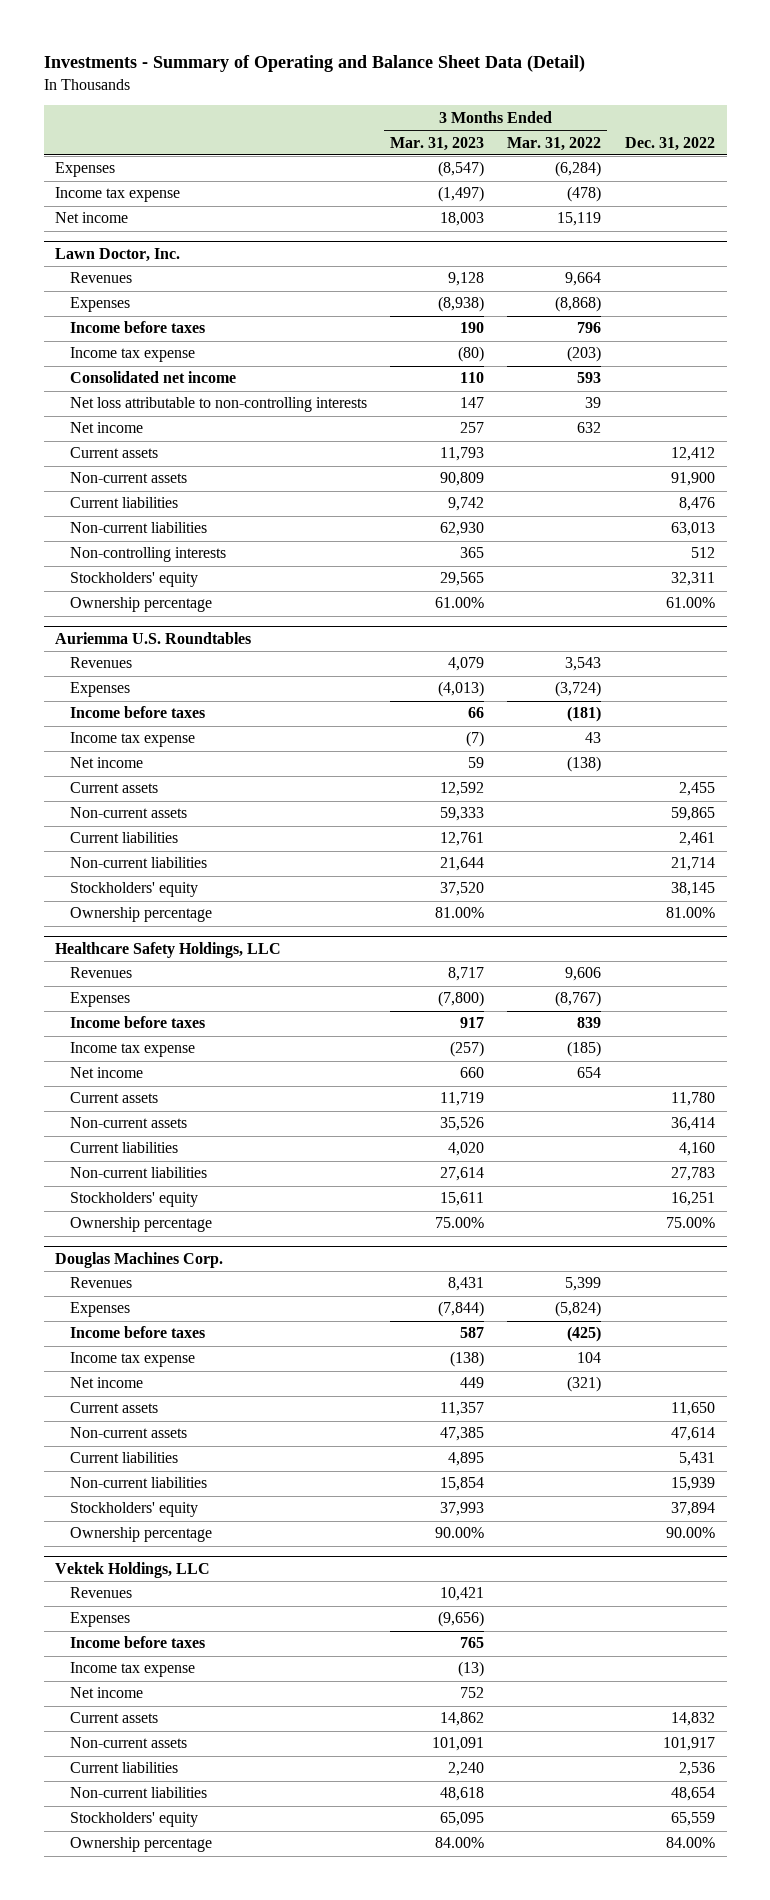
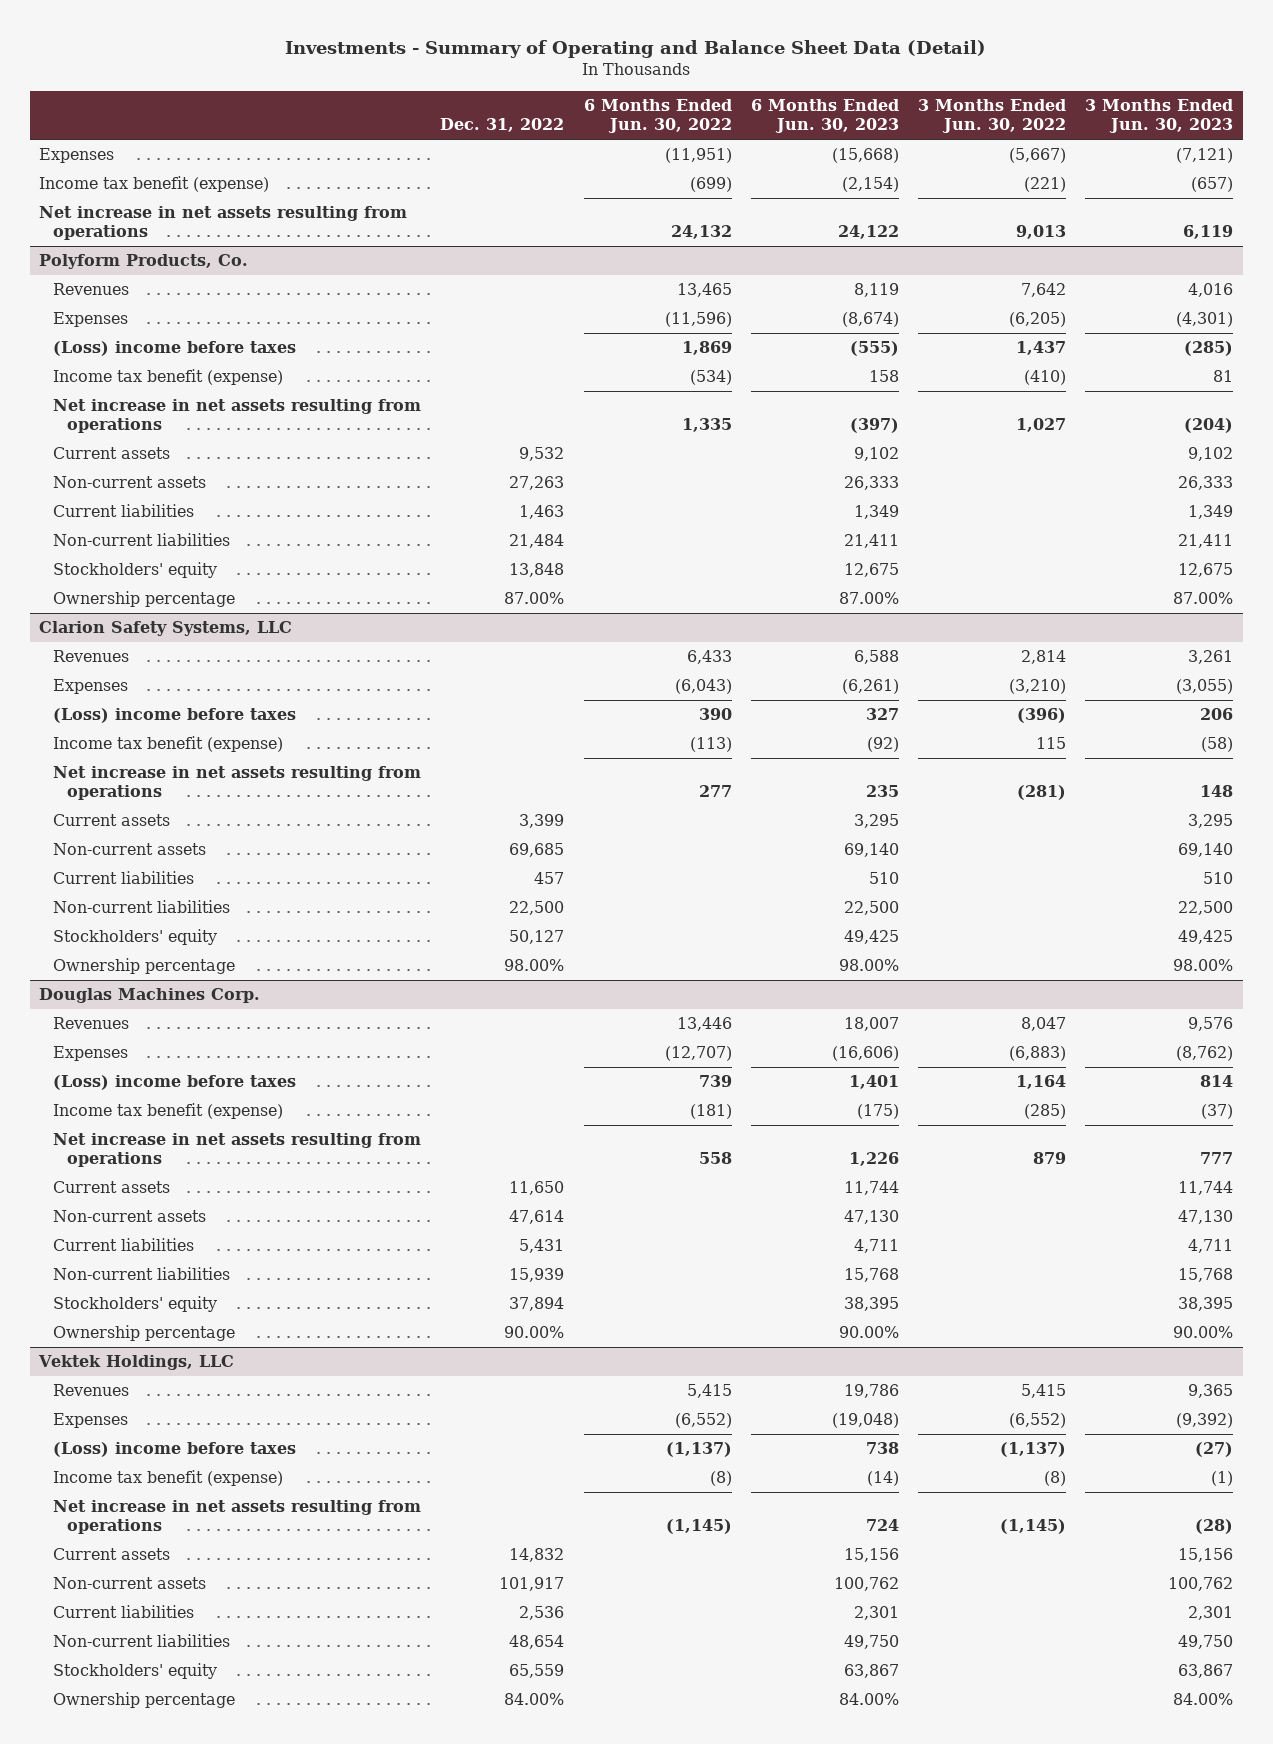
- | 3 Months Ended Mar. 31, 2023 | 3 Months Ended Mar. 31, 2022 | Dec. 31, 2022
+ | Dec. 31, 2022 | 6 Months Ended Jun. 30, 2022 | 6 Months Ended Jun. 30, 2023 | 3 Months Ended Jun. 30, 2022 | 3 Months Ended Jun. 30, 2023
- Income tax expense | (1,497) | (478) |
- Net income | 18,003 | 15,119 |
- Lawn Doctor, Inc.
- Revenues | 9,128 | 9,664 |
- Expenses | (8,938) | (8,868) |
- Income before taxes | 190 | 796 |
- Income tax expense | (80) | (203) |
- Consolidated net income | 110 | 593 |
- Net loss attributable to non-controlling interests | 147 | 39 |
- Net income | 257 | 632 |
- Current assets | 11,793 | | 12,412
- Non-current assets | 90,809 | | 91,900
- Current liabilities | 9,742 | | 8,476
- Non-current liabilities | 62,930 | | 63,013
- Non-controlling interests | 365 | | 512
- Stockholders' equity | 29,565 | | 32,311
- Ownership percentage | 61.00% | | 61.00%
- Auriemma U.S. Roundtables
- Revenues | 4,079 | 3,543 |
- Expenses | (4,013) | (3,724) |
- Income before taxes | 66 | (181) |
- Income tax expense | (7) | 43 |
- Net income | 59 | (138) |
- Current assets | 12,592 | | 2,455
- Non-current assets | 59,333 | | 59,865
- Current liabilities | 12,761 | | 2,461
- Non-current liabilities | 21,644 | | 21,714
- Stockholders' equity | 37,520 | | 38,145
- Ownership percentage | 81.00% | | 81.00%
- Healthcare Safety Holdings, LLC
- Revenues | 8,717 | 9,606 |
- Expenses | (7,800) | (8,767) |
- Income before taxes | 917 | 839 |
- Income tax expense | (257) | (185) |
- Net income | 660 | 654 |
- Current assets | 11,719 | | 11,780
- Non-current assets | 35,526 | | 36,414
- Current liabilities | 4,020 | | 4,160
- Non-current liabilities | 27,614 | | 27,783
- Stockholders' equity | 15,611 | | 16,251
- Ownership percentage | 75.00% | | 75.00%
+ Income tax benefit (expense) | | (699) | (2,154) | (221) | (657)
+ Net increase in net assets resulting from operations | | 24,132 | 24,122 | 9,013 | 6,119
+ Polyform Products, Co.
+ Revenues | | 13,465 | 8,119 | 7,642 | 4,016
+ Expenses | | (11,596) | (8,674) | (6,205) | (4,301)
+ (Loss) income before taxes | | 1,869 | (555) | 1,437 | (285)
+ Income tax benefit (expense) | | (534) | 158 | (410) | 81
+ Net increase in net assets resulting from operations | | 1,335 | (397) | 1,027 | (204)
+ Current assets | 9,532 | | 9,102 | | 9,102
+ Non-current assets | 27,263 | | 26,333 | | 26,333
+ Current liabilities | 1,463 | | 1,349 | | 1,349
+ Non-current liabilities | 21,484 | | 21,411 | | 21,411
+ Stockholders' equity | 13,848 | | 12,675 | | 12,675
+ Ownership percentage | 87.00% | | 87.00% | | 87.00%
+ Clarion Safety Systems, LLC
+ Revenues | | 6,433 | 6,588 | 2,814 | 3,261
+ Expenses | | (6,043) | (6,261) | (3,210) | (3,055)
+ (Loss) income before taxes | | 390 | 327 | (396) | 206
+ Income tax benefit (expense) | | (113) | (92) | 115 | (58)
+ Net increase in net assets resulting from operations | | 277 | 235 | (281) | 148
+ Current assets | 3,399 | | 3,295 | | 3,295
+ Non-current assets | 69,685 | | 69,140 | | 69,140
+ Current liabilities | 457 | | 510 | | 510
+ Non-current liabilities | 22,500 | | 22,500 | | 22,500
+ Stockholders' equity | 50,127 | | 49,425 | | 49,425
+ Ownership percentage | 98.00% | | 98.00% | | 98.00%
@ Douglas Machines Corp.
- Income before taxes | 587 | (425) |
- Income tax expense | (138) | 104 |
- Net income | 449 | (321) |
+ (Loss) income before taxes | | 739 | 1,401 | 1,164 | 814
+ Income tax benefit (expense) | | (181) | (175) | (285) | (37)
+ Net increase in net assets resulting from operations | | 558 | 1,226 | 879 | 777
@ Vektek Holdings, LLC
- Income before taxes | 765 | |
- Income tax expense | (13) | |
- Net income | 752 | |
+ (Loss) income before taxes | | (1,137) | 738 | (1,137) | (27)
+ Income tax benefit (expense) | | (8) | (14) | (8) | (1)
+ Net increase in net assets resulting from operations | | (1,145) | 724 | (1,145) | (28)

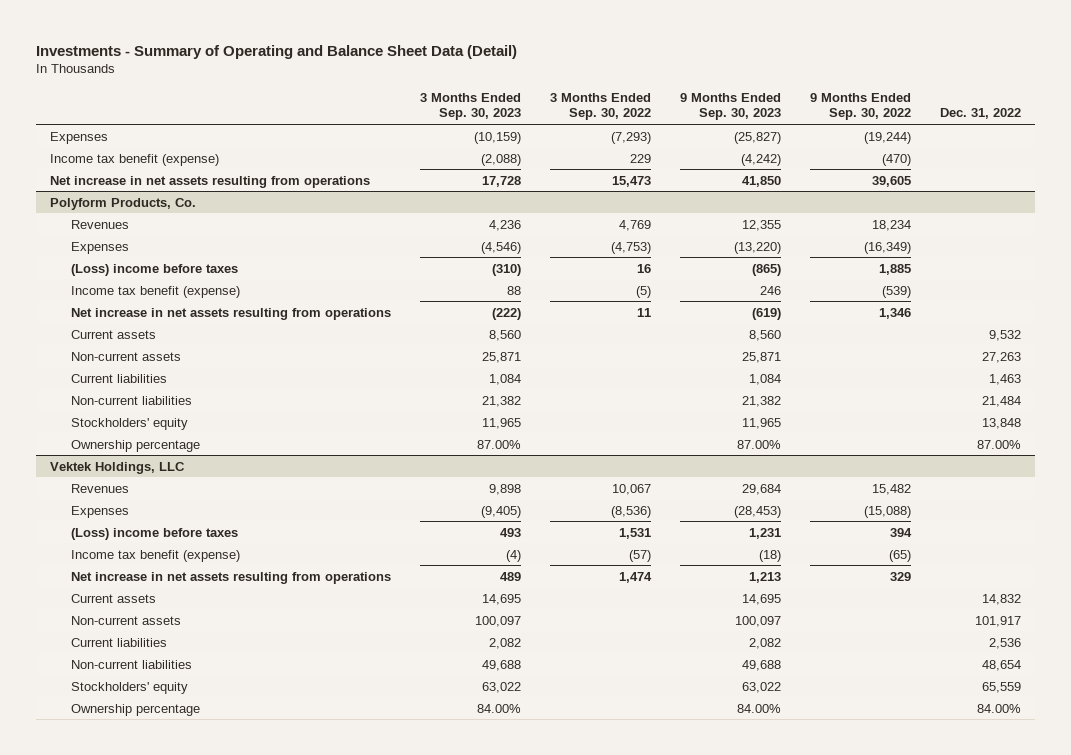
- | Dec. 31, 2022 | 6 Months Ended Jun. 30, 2022 | 6 Months Ended Jun. 30, 2023 | 3 Months Ended Jun. 30, 2022 | 3 Months Ended Jun. 30, 2023
+ | 3 Months Ended Sep. 30, 2023 | 3 Months Ended Sep. 30, 2022 | 9 Months Ended Sep. 30, 2023 | 9 Months Ended Sep. 30, 2022 | Dec. 31, 2022
- Clarion Safety Systems, LLC
- Revenues | | 6,433 | 6,588 | 2,814 | 3,261
- Expenses | | (6,043) | (6,261) | (3,210) | (3,055)
- (Loss) income before taxes | | 390 | 327 | (396) | 206
- Income tax benefit (expense) | | (113) | (92) | 115 | (58)
- Net increase in net assets resulting from operations | | 277 | 235 | (281) | 148
- Current assets | 3,399 | | 3,295 | | 3,295
- Non-current assets | 69,685 | | 69,140 | | 69,140
- Current liabilities | 457 | | 510 | | 510
- Non-current liabilities | 22,500 | | 22,500 | | 22,500
- Stockholders' equity | 50,127 | | 49,425 | | 49,425
- Ownership percentage | 98.00% | | 98.00% | | 98.00%
- Douglas Machines Corp.
- Revenues | | 13,446 | 18,007 | 8,047 | 9,576
- Expenses | | (12,707) | (16,606) | (6,883) | (8,762)
- (Loss) income before taxes | | 739 | 1,401 | 1,164 | 814
- Income tax benefit (expense) | | (181) | (175) | (285) | (37)
- Net increase in net assets resulting from operations | | 558 | 1,226 | 879 | 777
- Current assets | 11,650 | | 11,744 | | 11,744
- Non-current assets | 47,614 | | 47,130 | | 47,130
- Current liabilities | 5,431 | | 4,711 | | 4,711
- Non-current liabilities | 15,939 | | 15,768 | | 15,768
- Stockholders' equity | 37,894 | | 38,395 | | 38,395
- Ownership percentage | 90.00% | | 90.00% | | 90.00%

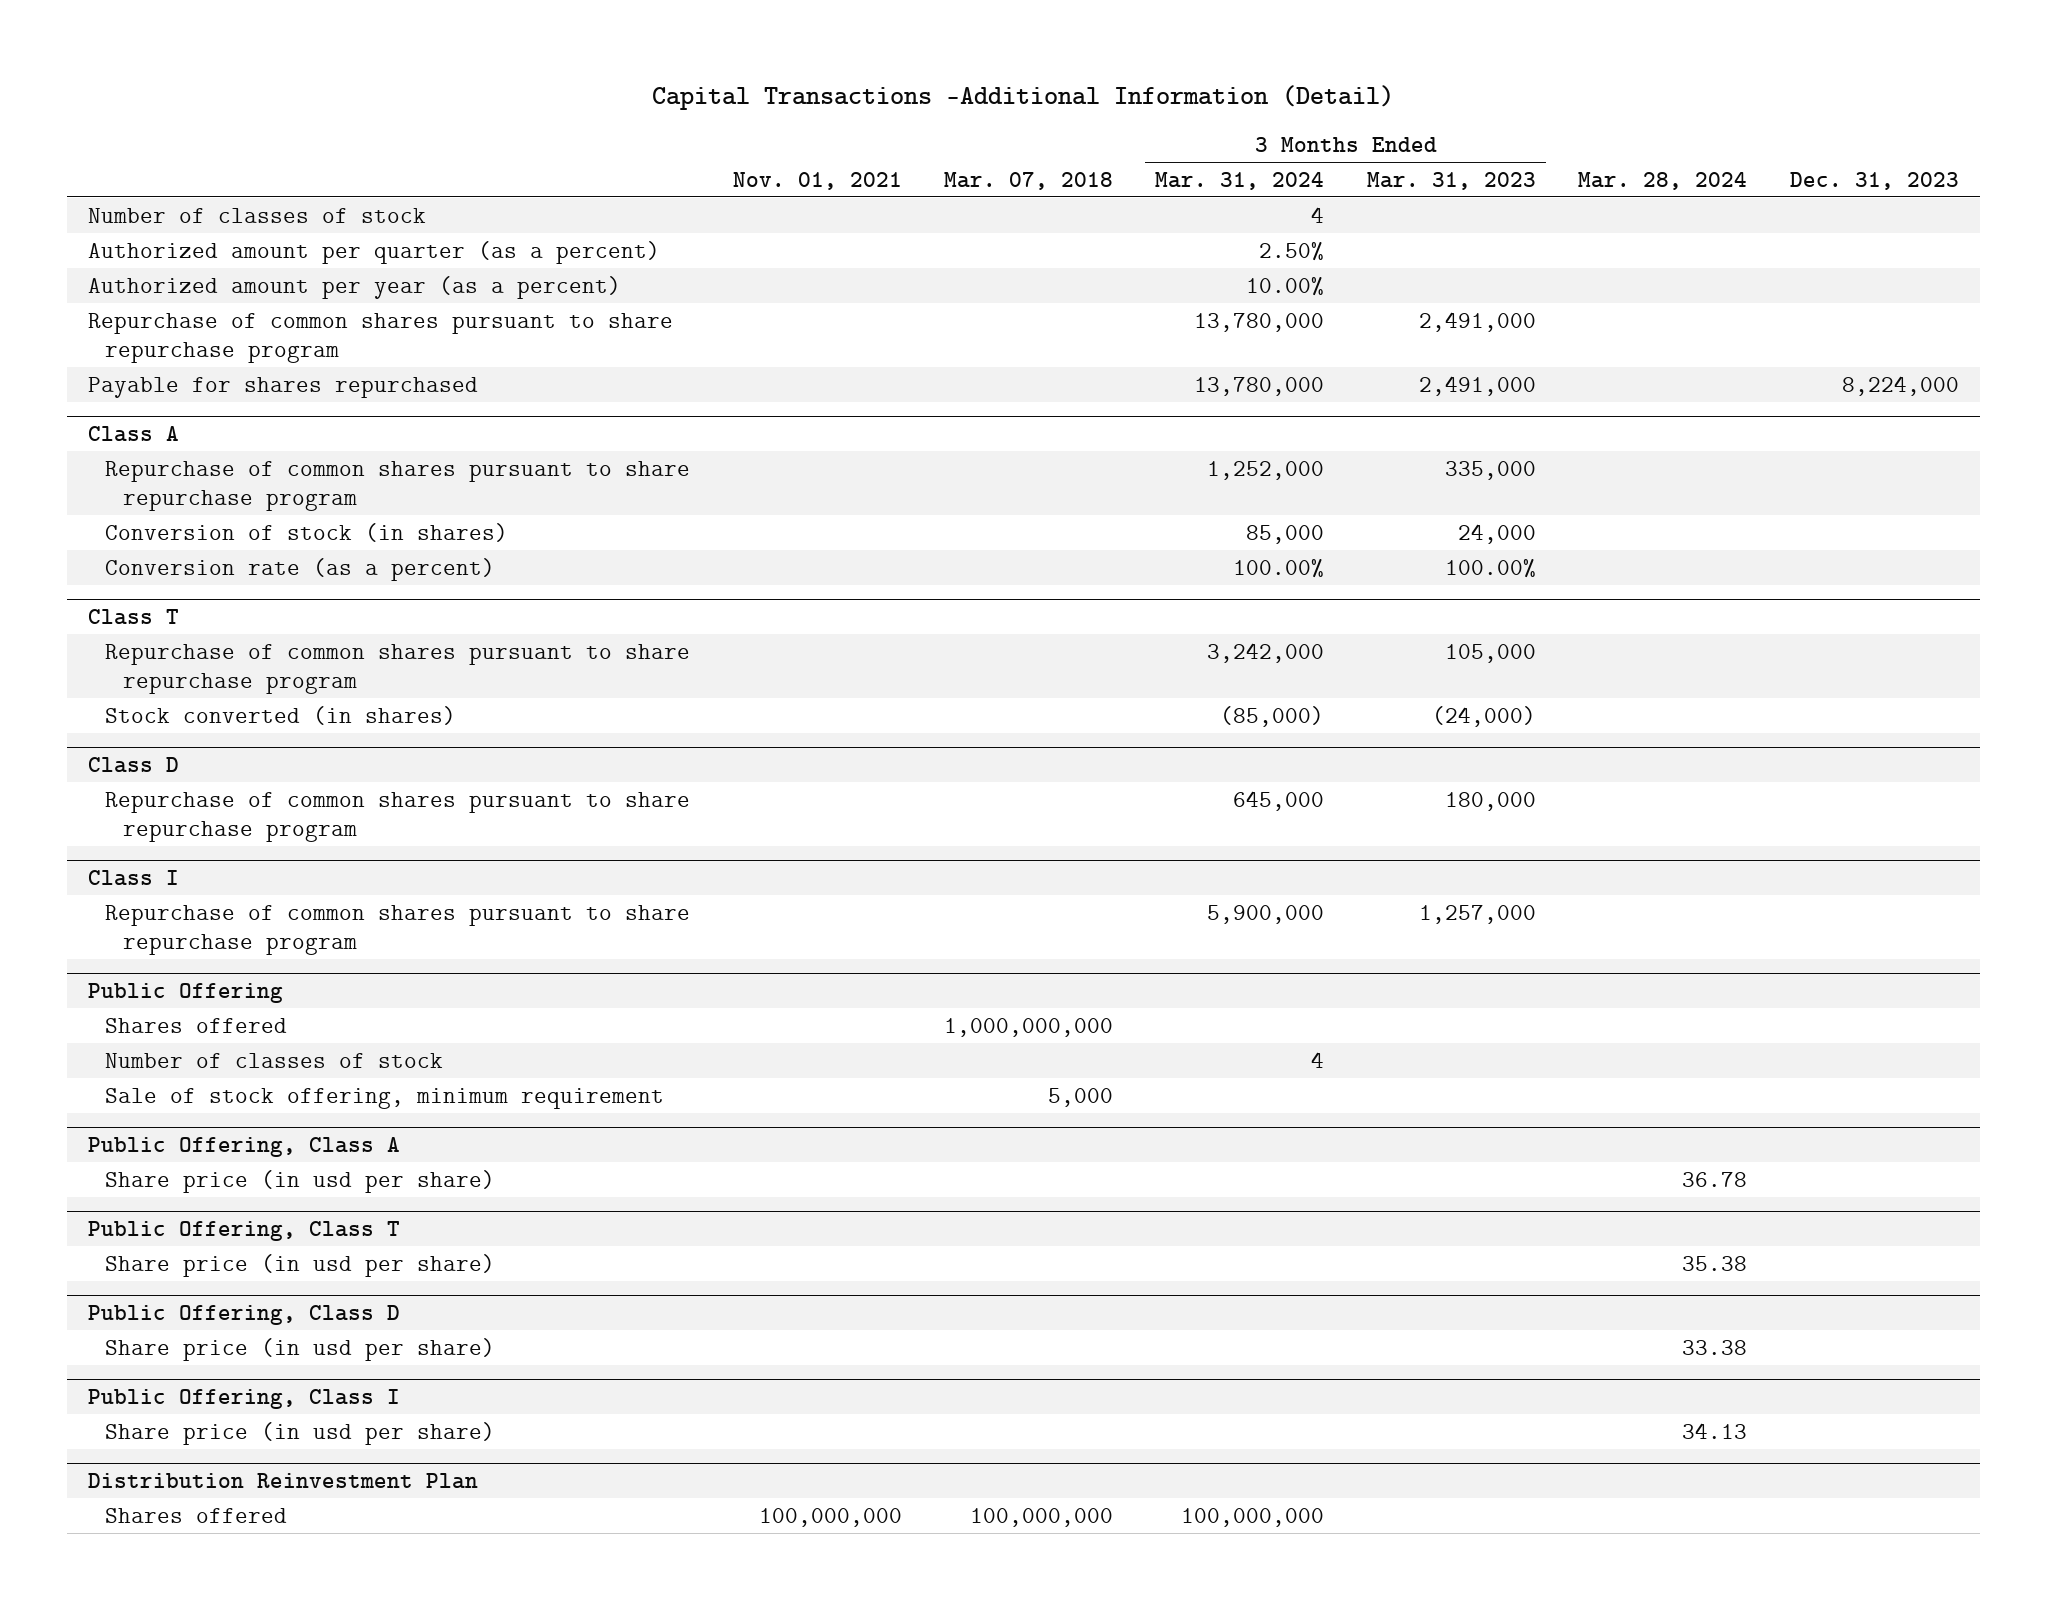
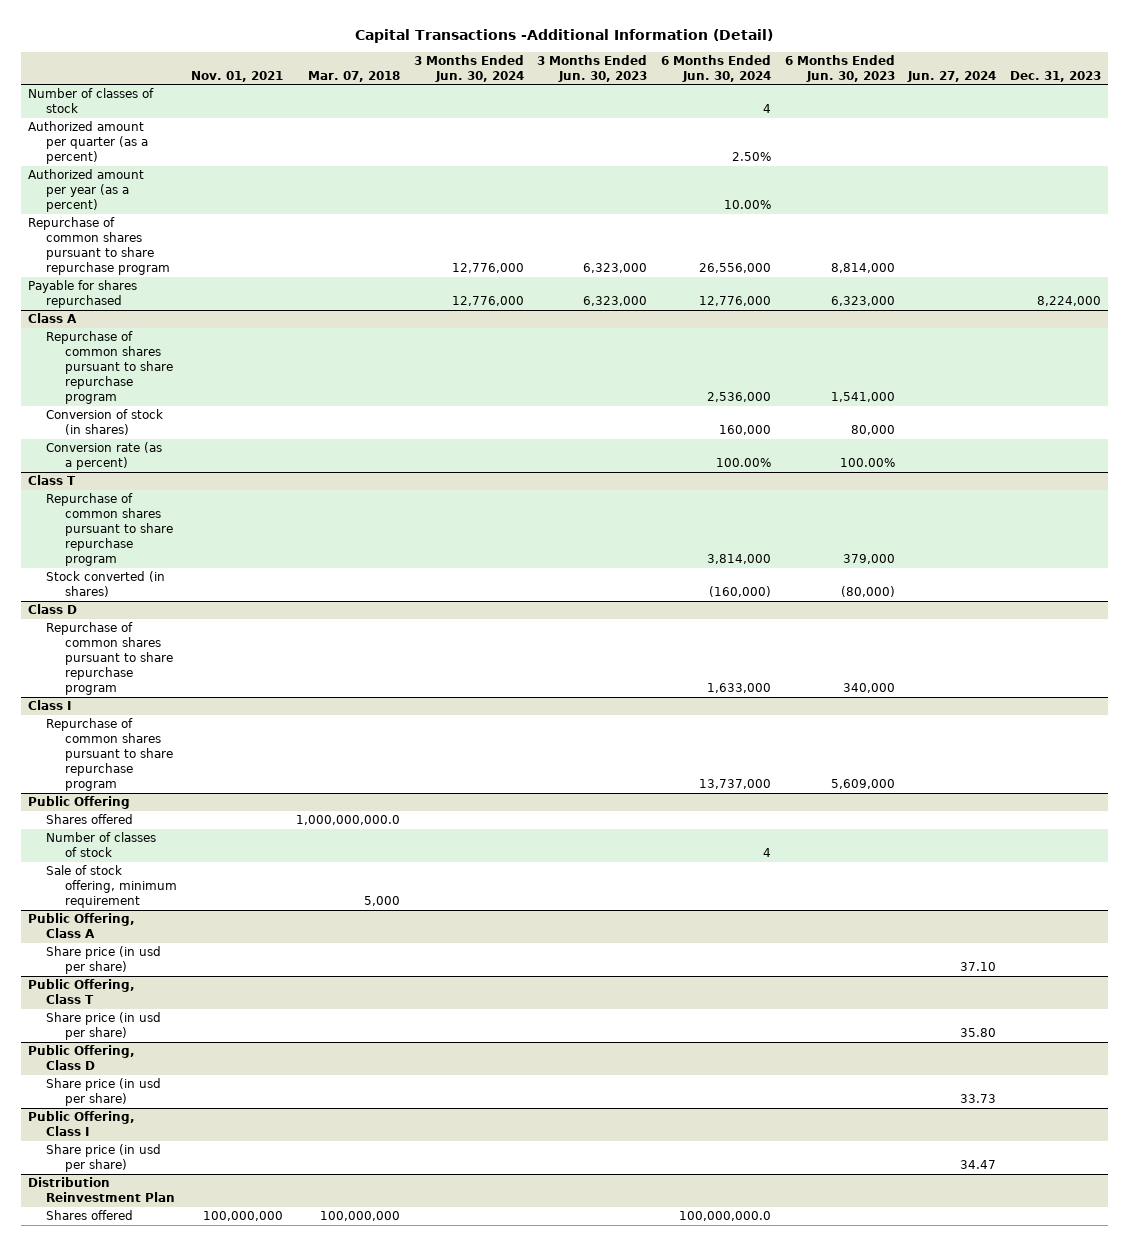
- | Nov. 01, 2021 | Mar. 07, 2018 | 3 Months Ended Mar. 31, 2024 | 3 Months Ended Mar. 31, 2023 | Mar. 28, 2024 | Dec. 31, 2023
+ | Nov. 01, 2021 | Mar. 07, 2018 | 3 Months Ended Jun. 30, 2024 | 3 Months Ended Jun. 30, 2023 | 6 Months Ended Jun. 30, 2024 | 6 Months Ended Jun. 30, 2023 | Jun. 27, 2024 | Dec. 31, 2023
@ Public Offering
- Shares offered | | 1,000,000,000 | | | |
+ Shares offered | | 1,000,000,000.0 | | | | | |

